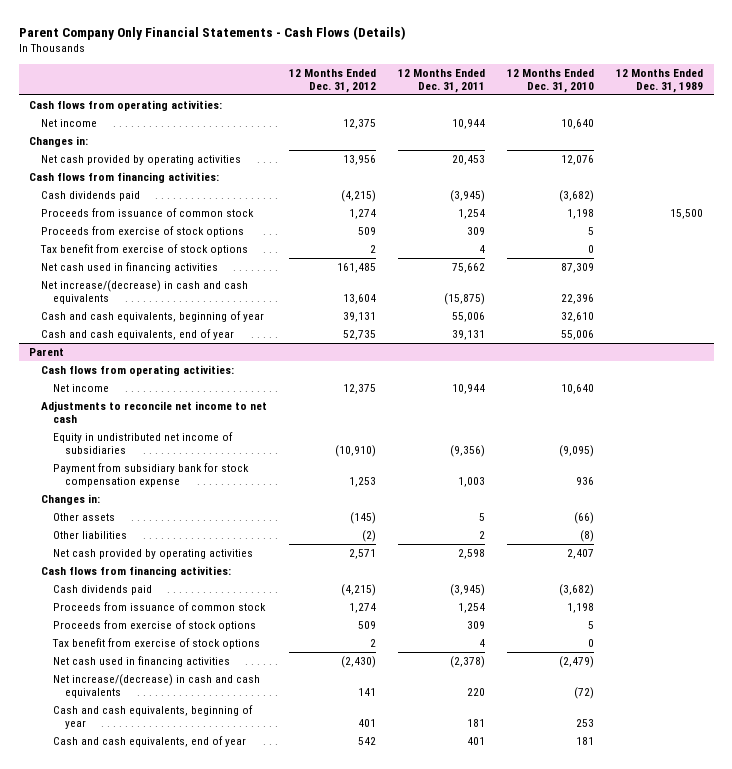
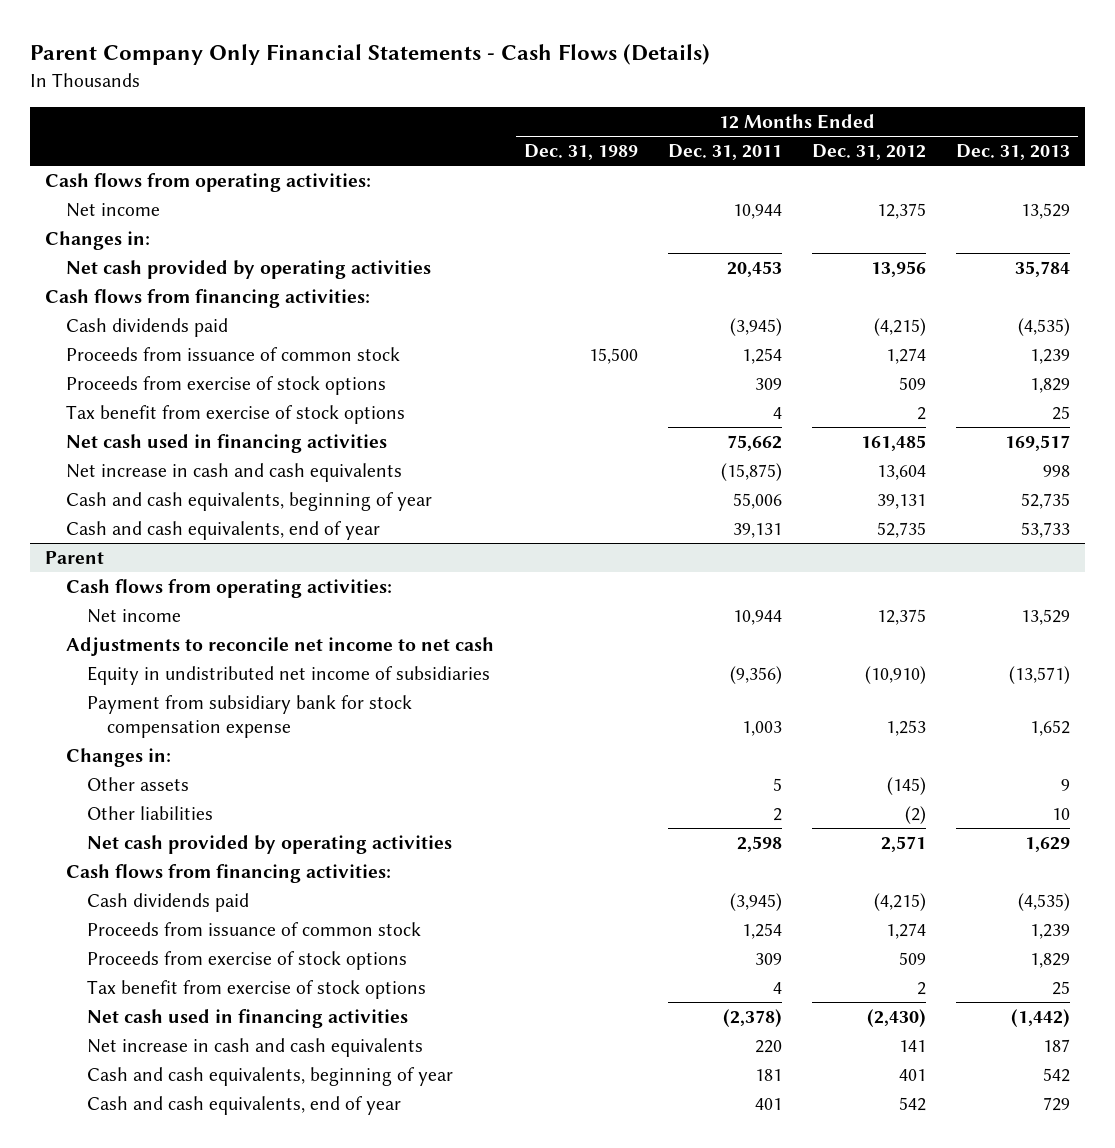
- | 12 Months Ended Dec. 31, 2012 | 12 Months Ended Dec. 31, 2011 | 12 Months Ended Dec. 31, 2010 | 12 Months Ended Dec. 31, 1989
+ | 12 Months Ended Dec. 31, 1989 | 12 Months Ended Dec. 31, 2011 | 12 Months Ended Dec. 31, 2012 | 12 Months Ended Dec. 31, 2013
- Net increase/(decrease) in cash and cash equivalents | 13,604 | (15,875) | 22,396 |
+ Net increase in cash and cash equivalents | | (15,875) | 13,604 | 998
@ Parent
- Net increase/(decrease) in cash and cash equivalents | 141 | 220 | (72) |
+ Net increase in cash and cash equivalents | | 220 | 141 | 187

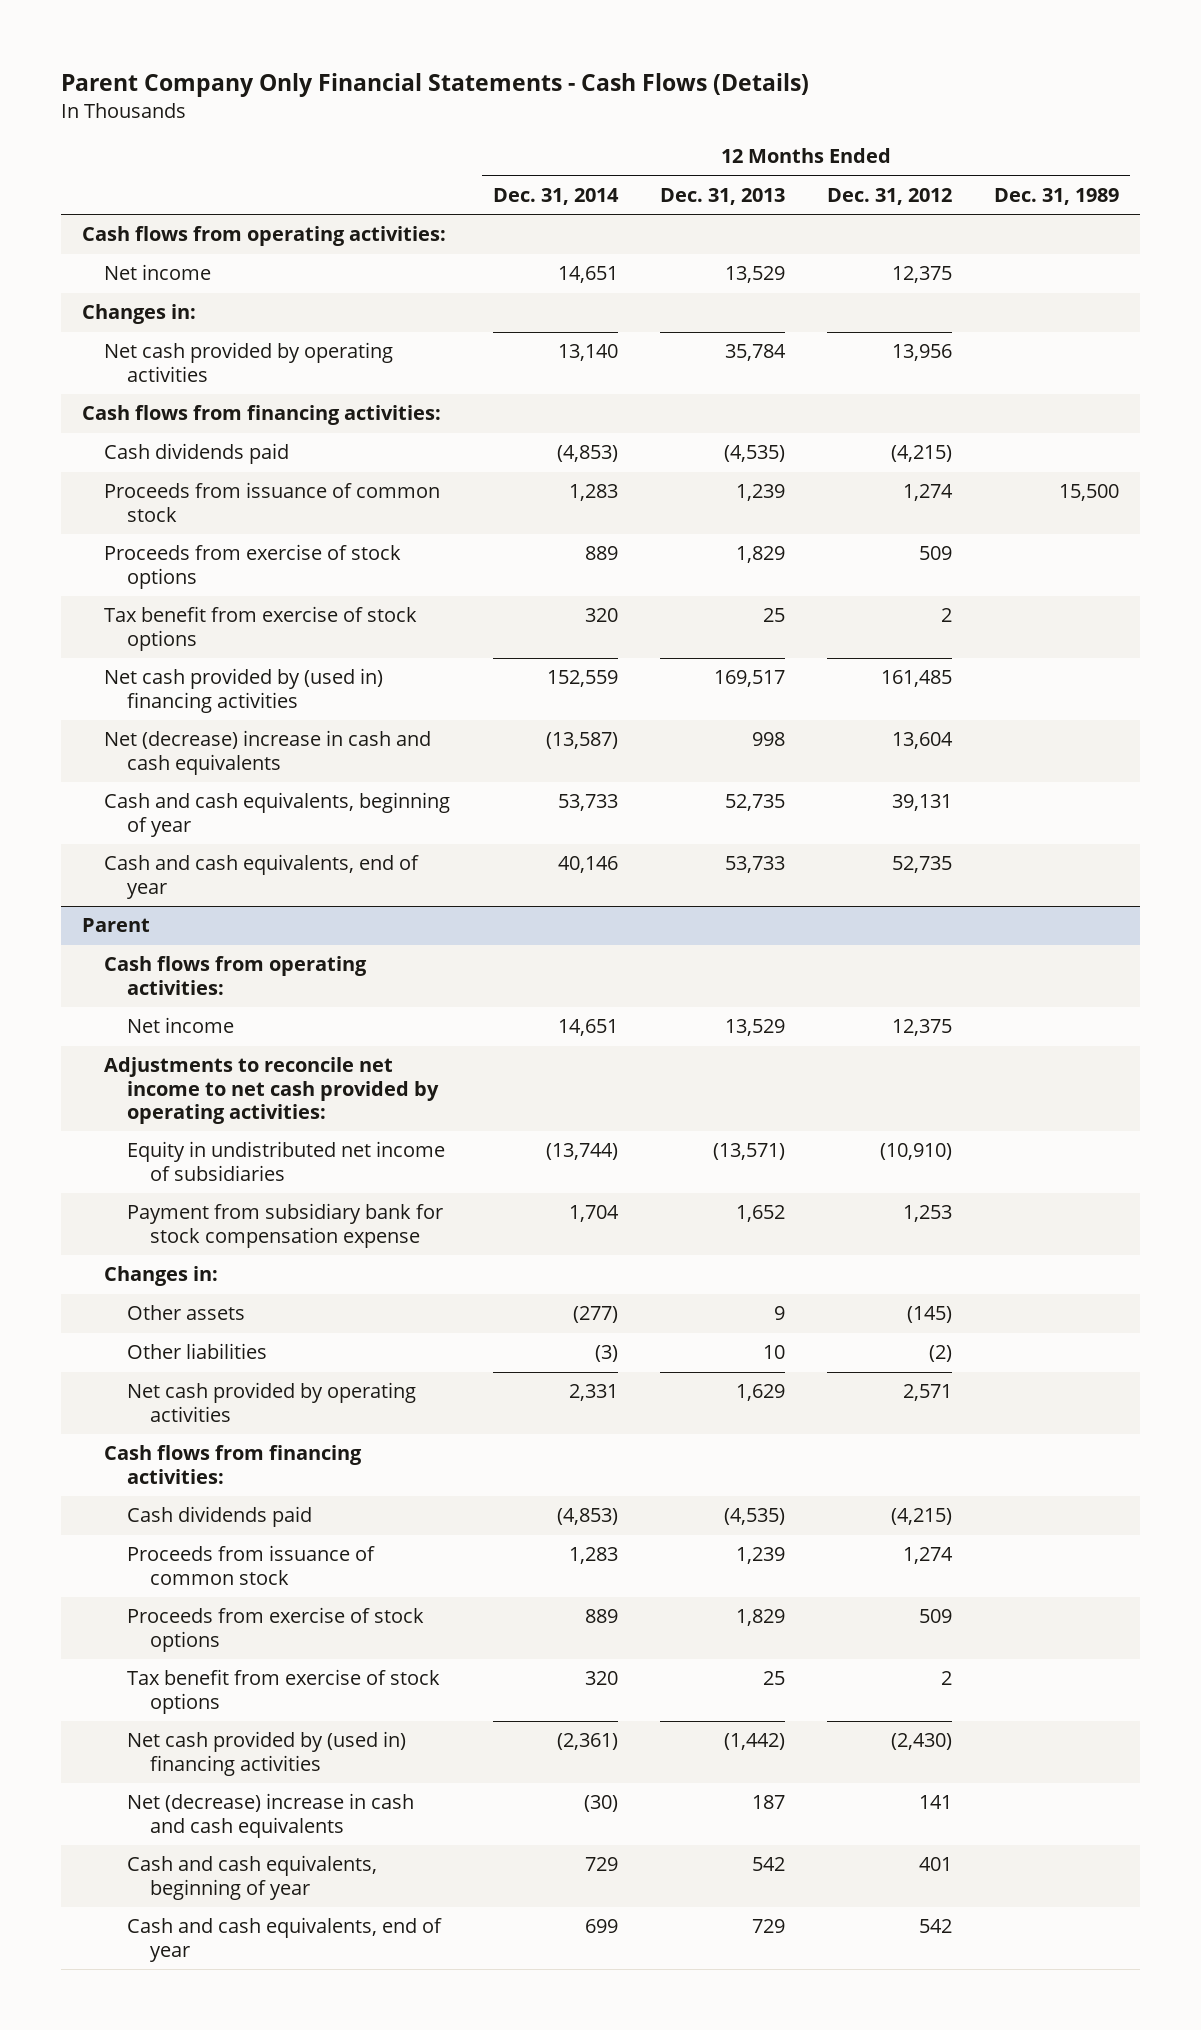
- | 12 Months Ended Dec. 31, 1989 | 12 Months Ended Dec. 31, 2011 | 12 Months Ended Dec. 31, 2012 | 12 Months Ended Dec. 31, 2013
+ | 12 Months Ended Dec. 31, 2014 | 12 Months Ended Dec. 31, 2013 | 12 Months Ended Dec. 31, 2012 | 12 Months Ended Dec. 31, 1989
- Net cash used in financing activities | | 75,662 | 161,485 | 169,517
- Net increase in cash and cash equivalents | | (15,875) | 13,604 | 998
+ Net cash provided by (used in) financing activities | 152,559 | 169,517 | 161,485 |
+ Net (decrease) increase in cash and cash equivalents | (13,587) | 998 | 13,604 |
@ Parent
- Adjustments to reconcile net income to net cash
+ Adjustments to reconcile net income to net cash provided by operating activities:
- Net cash used in financing activities | | (2,378) | (2,430) | (1,442)
- Net increase in cash and cash equivalents | | 220 | 141 | 187
+ Net cash provided by (used in) financing activities | (2,361) | (1,442) | (2,430) |
+ Net (decrease) increase in cash and cash equivalents | (30) | 187 | 141 |

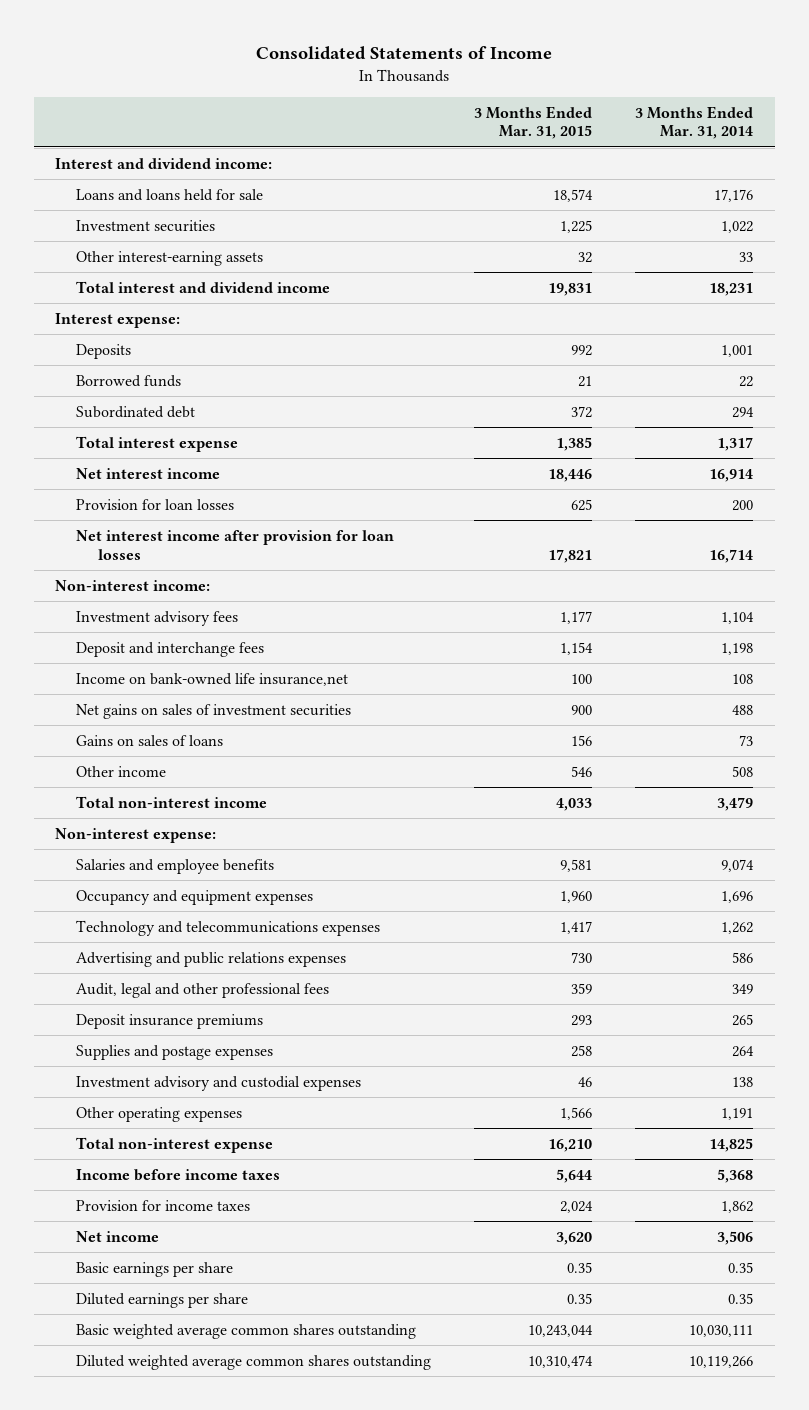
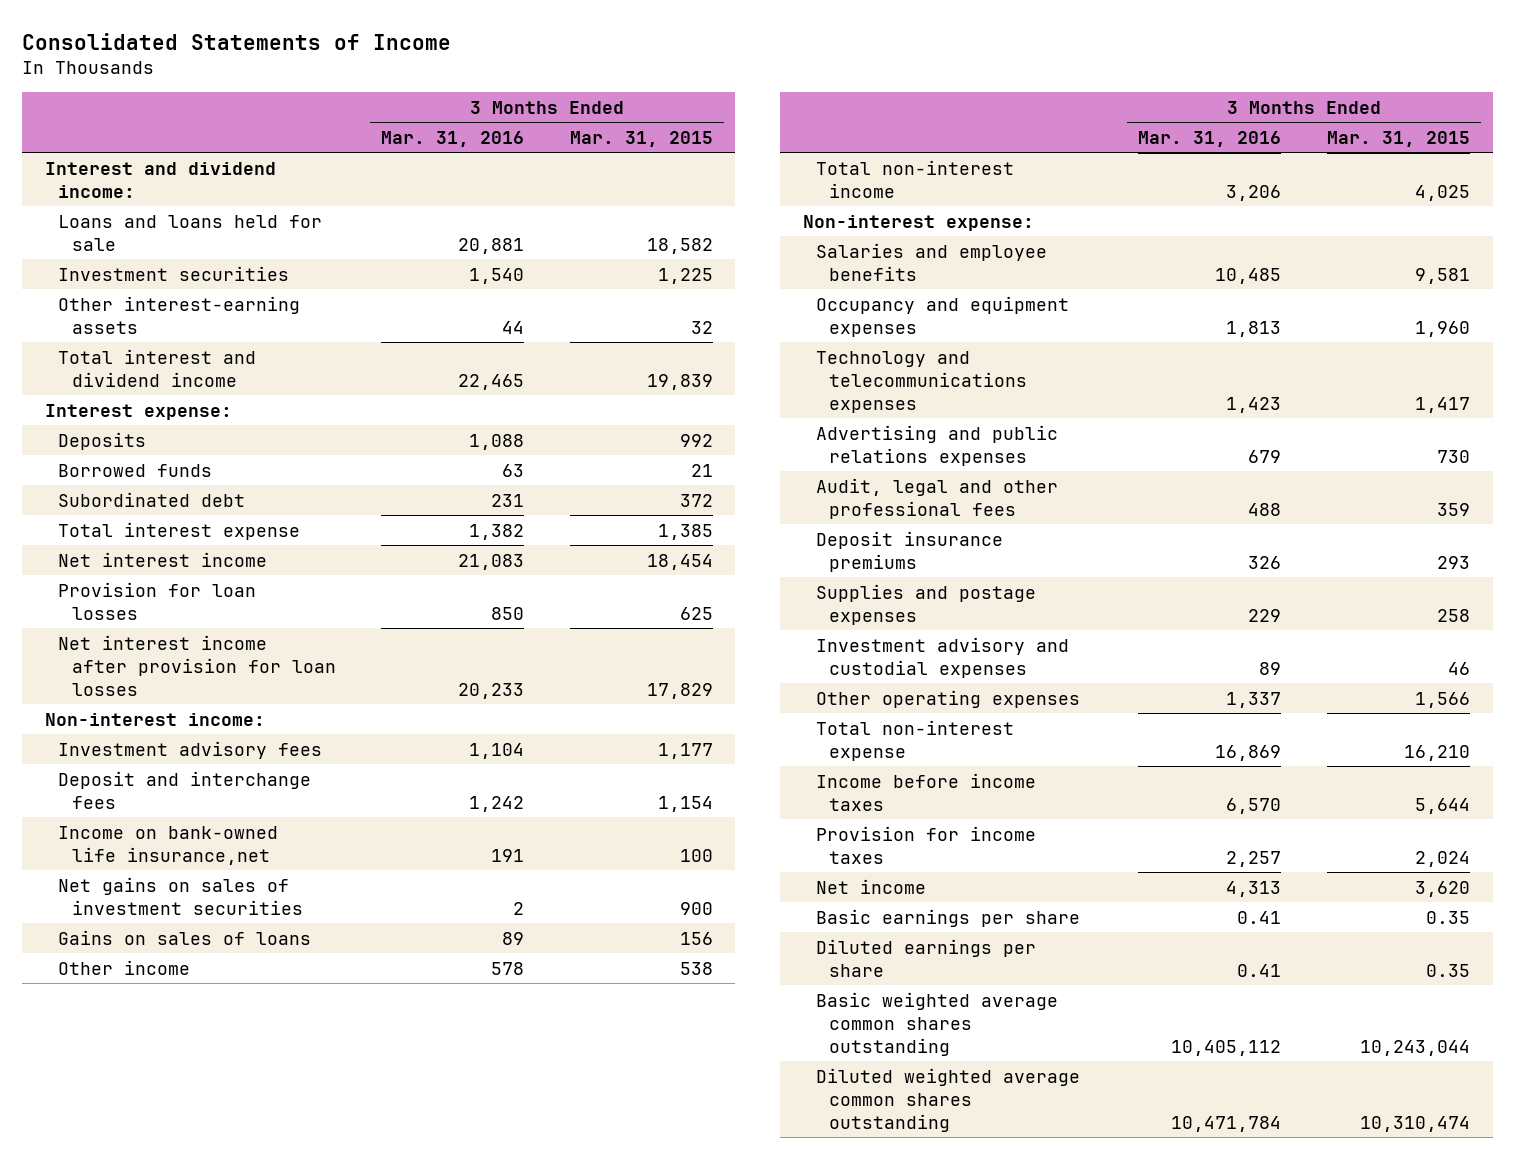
- | 3 Months Ended Mar. 31, 2015 | 3 Months Ended Mar. 31, 2014
+ | 3 Months Ended Mar. 31, 2016 | 3 Months Ended Mar. 31, 2015
- Loans and loans held for sale | 18,574 | 17,176
+ Loans and loans held for sale | 20,881 | 18,582
- Total interest and dividend income | 19,831 | 18,231
+ Total interest and dividend income | 22,465 | 19,839
- Net interest income | 18,446 | 16,914
+ Net interest income | 21,083 | 18,454
- Net interest income after provision for loan losses | 17,821 | 16,714
+ Net interest income after provision for loan losses | 20,233 | 17,829
- Other income | 546 | 508
- Total non-interest income | 4,033 | 3,479
+ Other income | 578 | 538
+ Total non-interest income | 3,206 | 4,025

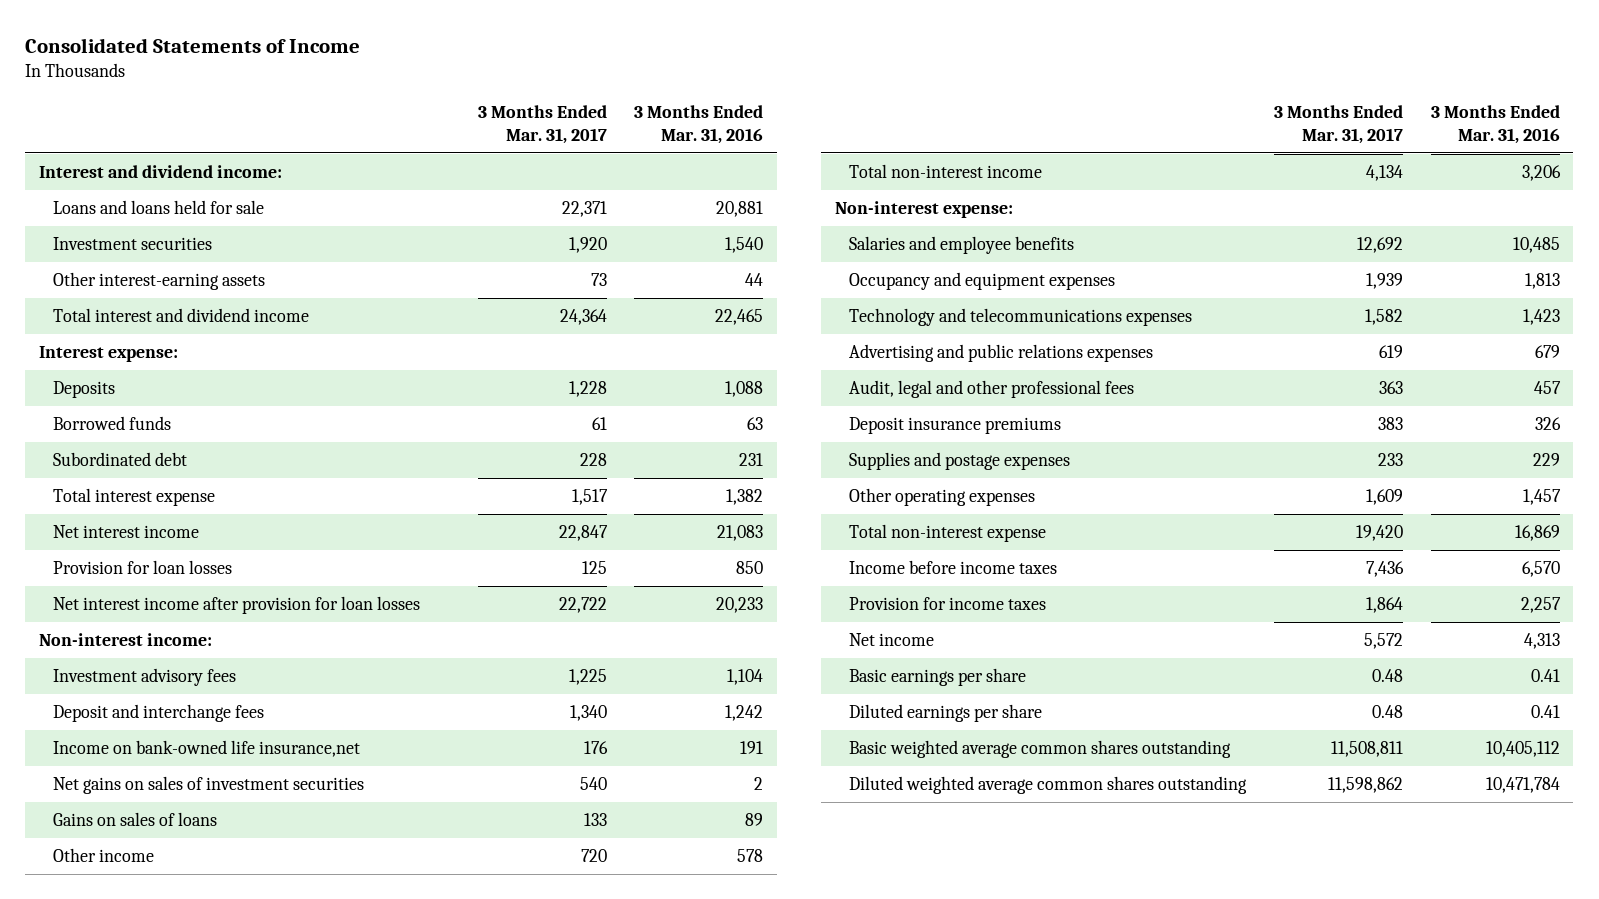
- | 3 Months Ended Mar. 31, 2016 | 3 Months Ended Mar. 31, 2015
+ | 3 Months Ended Mar. 31, 2017 | 3 Months Ended Mar. 31, 2016
- Audit, legal and other professional fees | 488 | 359
+ Audit, legal and other professional fees | 363 | 457
- Investment advisory and custodial expenses | 89 | 46
- Other operating expenses | 1,337 | 1,566
+ Other operating expenses | 1,609 | 1,457

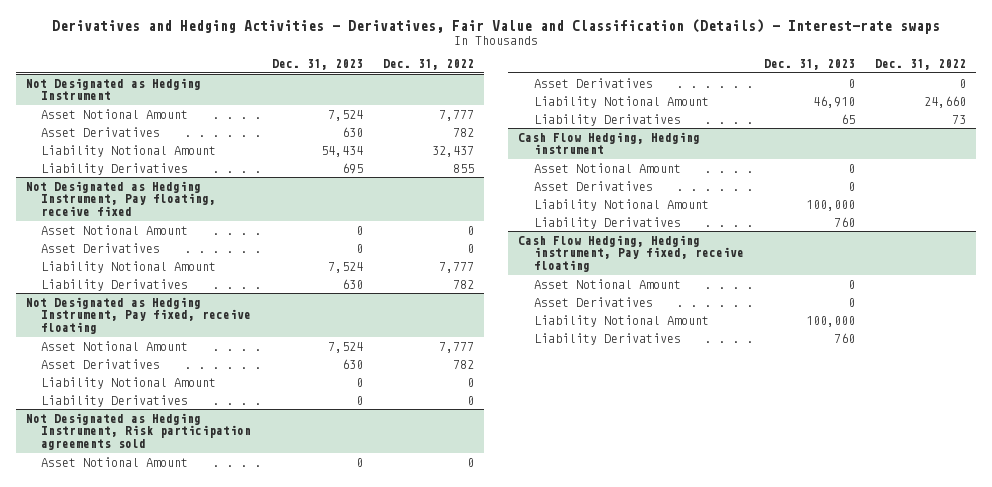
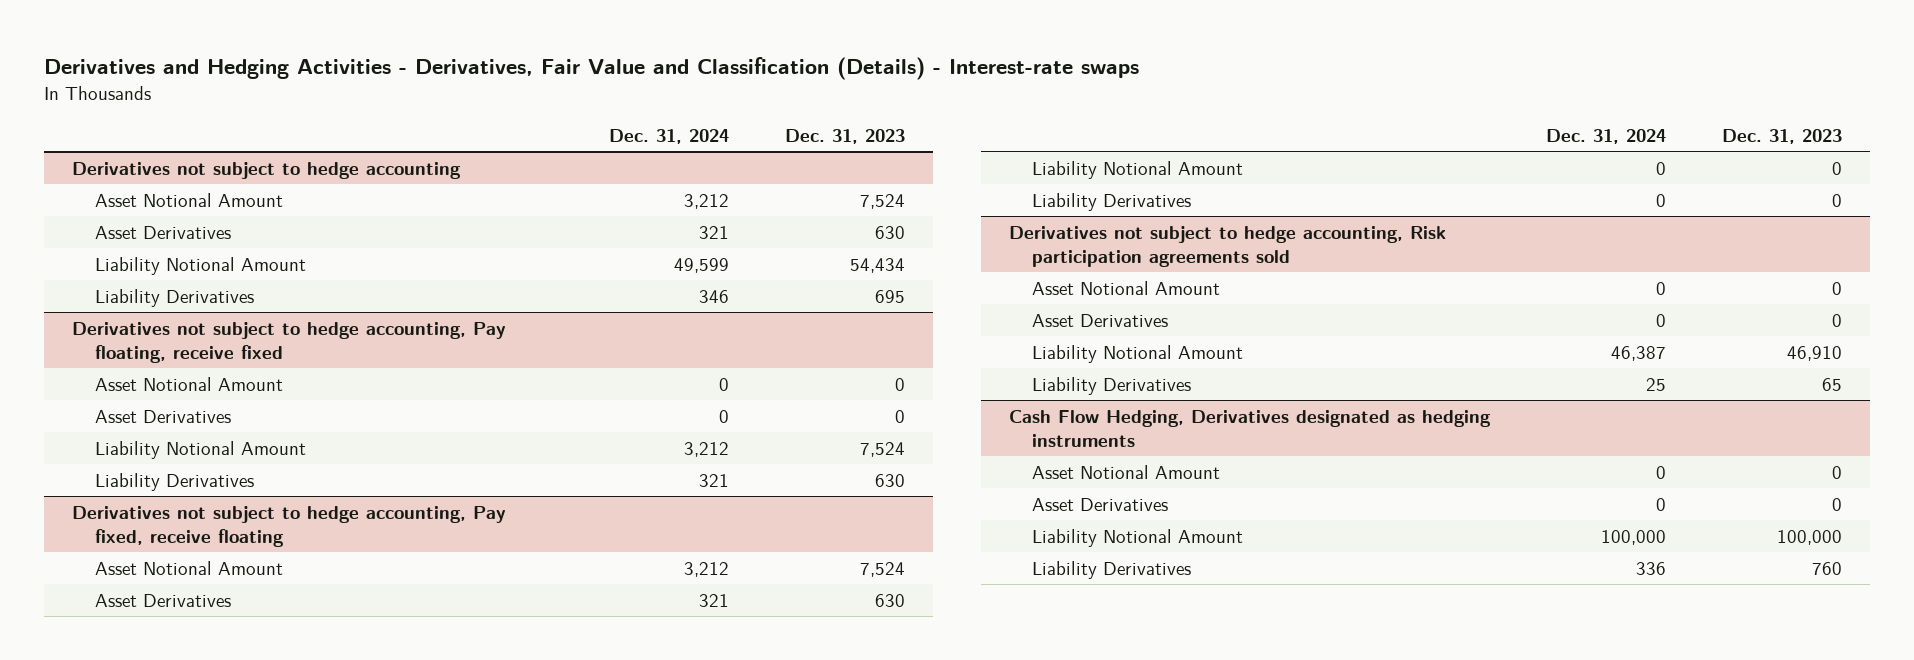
- | Dec. 31, 2023 | Dec. 31, 2022
+ | Dec. 31, 2024 | Dec. 31, 2023
- Not Designated as Hedging Instrument
+ Derivatives not subject to hedge accounting
- Not Designated as Hedging Instrument, Pay floating, receive fixed
+ Derivatives not subject to hedge accounting, Pay floating, receive fixed
- Not Designated as Hedging Instrument, Pay fixed, receive floating
+ Derivatives not subject to hedge accounting, Pay fixed, receive floating
- Not Designated as Hedging Instrument, Risk participation agreements sold
+ Derivatives not subject to hedge accounting, Risk participation agreements sold
- Cash Flow Hedging, Hedging instrument
- Asset Notional Amount | 0 |
- Asset Derivatives | 0 |
- Liability Notional Amount | 100,000 |
- Liability Derivatives | 760 |
- Cash Flow Hedging, Hedging instrument, Pay fixed, receive floating
+ Cash Flow Hedging, Derivatives designated as hedging instruments

